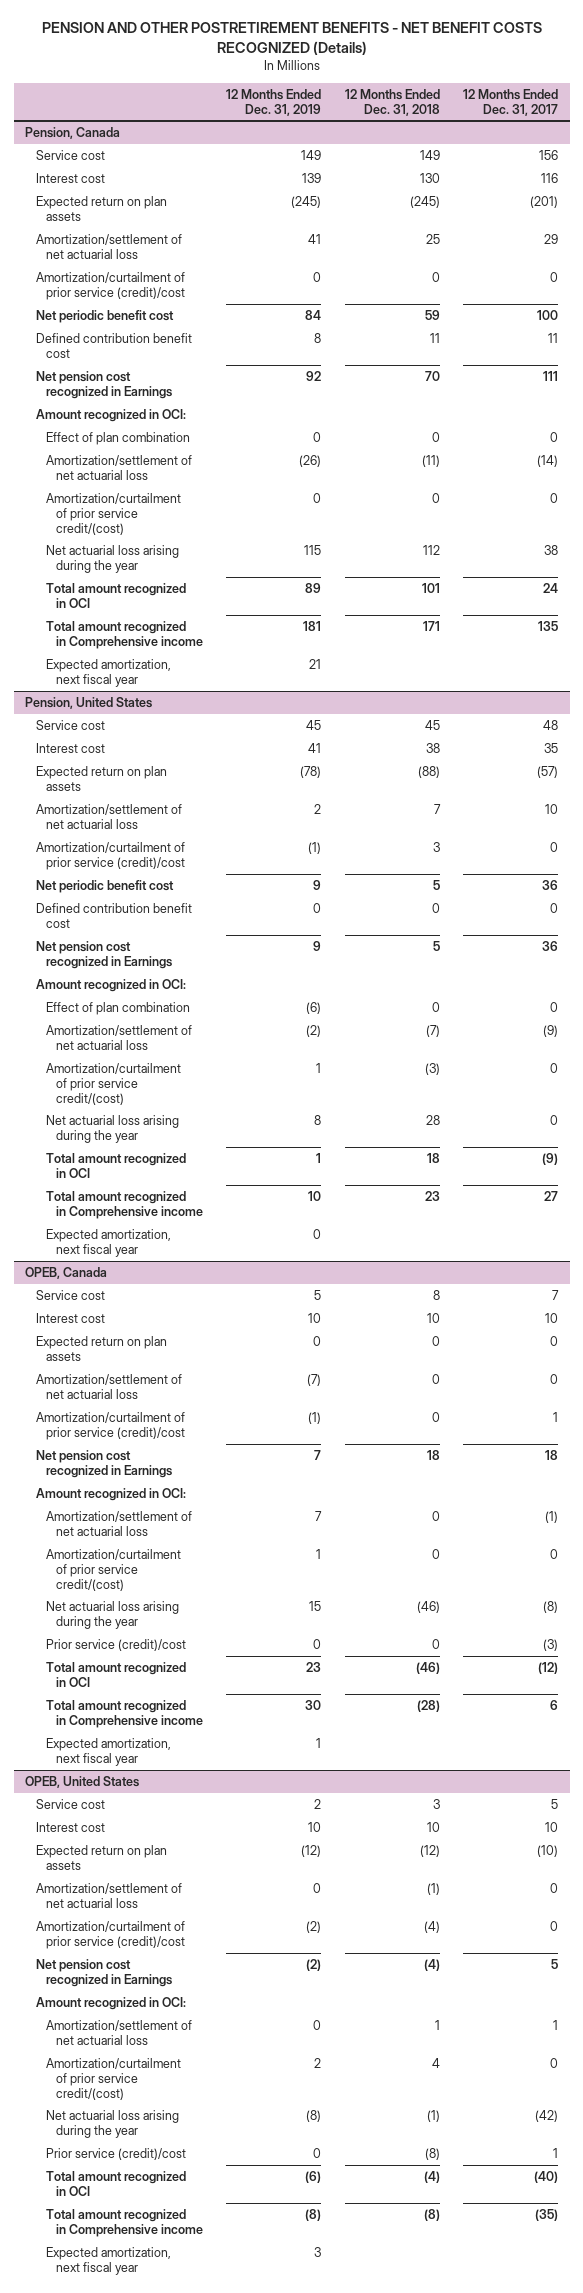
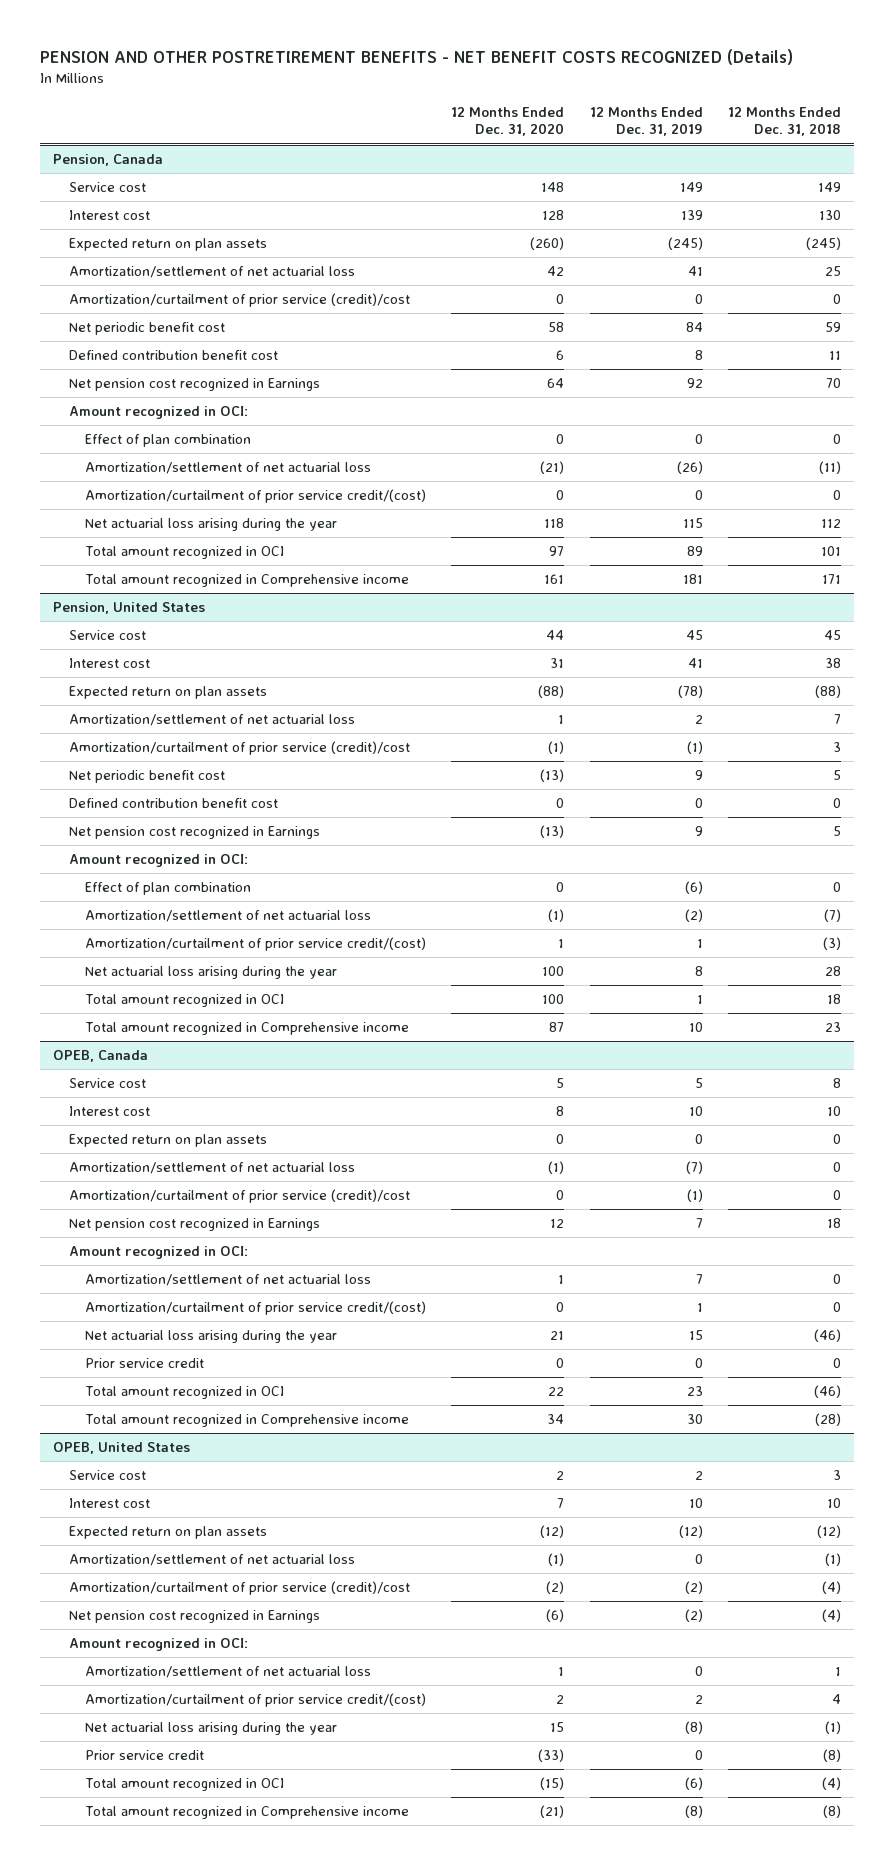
- | 12 Months Ended Dec. 31, 2019 | 12 Months Ended Dec. 31, 2018 | 12 Months Ended Dec. 31, 2017
+ | 12 Months Ended Dec. 31, 2020 | 12 Months Ended Dec. 31, 2019 | 12 Months Ended Dec. 31, 2018
@ Pension, Canada
- Expected amortization, next fiscal year | 21 | |
@ Pension, United States
- Expected amortization, next fiscal year | 0 | |
@ OPEB, Canada
- Prior service (credit)/cost | 0 | 0 | (3)
+ Prior service credit | 0 | 0 | 0
- Expected amortization, next fiscal year | 1 | |
@ OPEB, United States
- Prior service (credit)/cost | 0 | (8) | 1
+ Prior service credit | (33) | 0 | (8)
- Expected amortization, next fiscal year | 3 | |

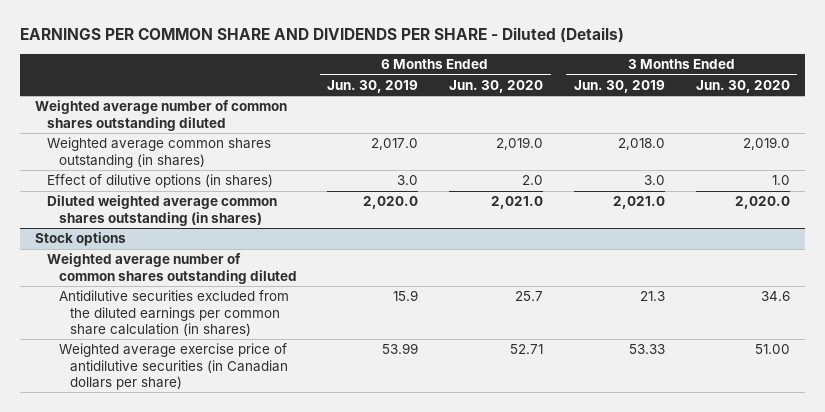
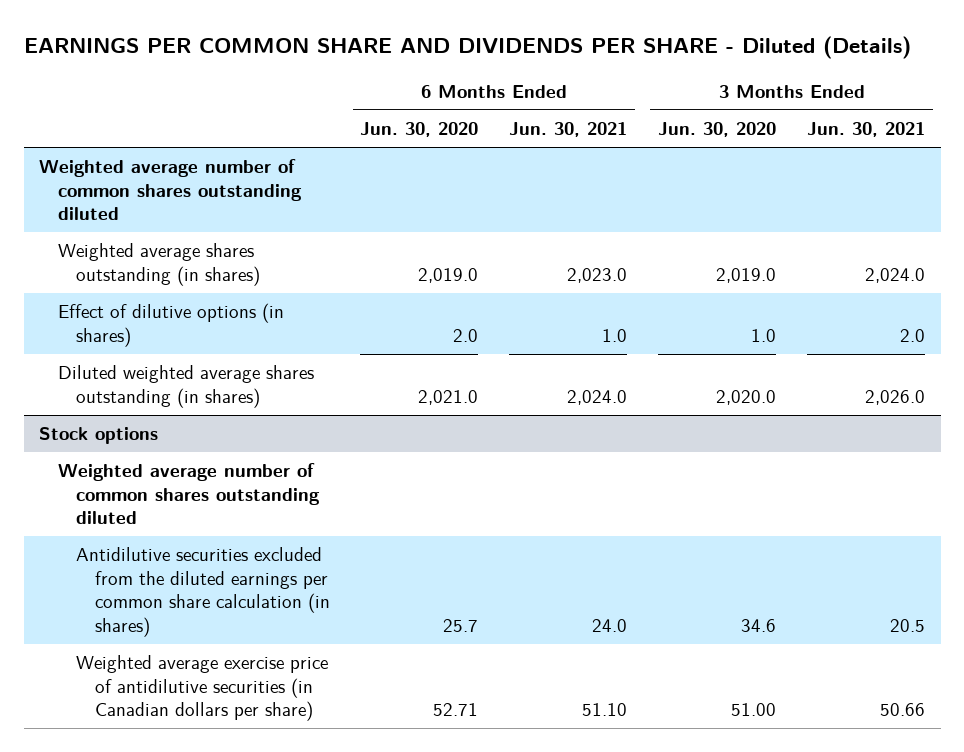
- | 6 Months Ended Jun. 30, 2019 | 6 Months Ended Jun. 30, 2020 | 3 Months Ended Jun. 30, 2019 | 3 Months Ended Jun. 30, 2020
+ | 6 Months Ended Jun. 30, 2020 | 6 Months Ended Jun. 30, 2021 | 3 Months Ended Jun. 30, 2020 | 3 Months Ended Jun. 30, 2021
- Weighted average common shares outstanding (in shares) | 2,017.0 | 2,019.0 | 2,018.0 | 2,019.0
+ Weighted average shares outstanding (in shares) | 2,019.0 | 2,023.0 | 2,019.0 | 2,024.0
- Diluted weighted average common shares outstanding (in shares) | 2,020.0 | 2,021.0 | 2,021.0 | 2,020.0
+ Diluted weighted average shares outstanding (in shares) | 2,021.0 | 2,024.0 | 2,020.0 | 2,026.0

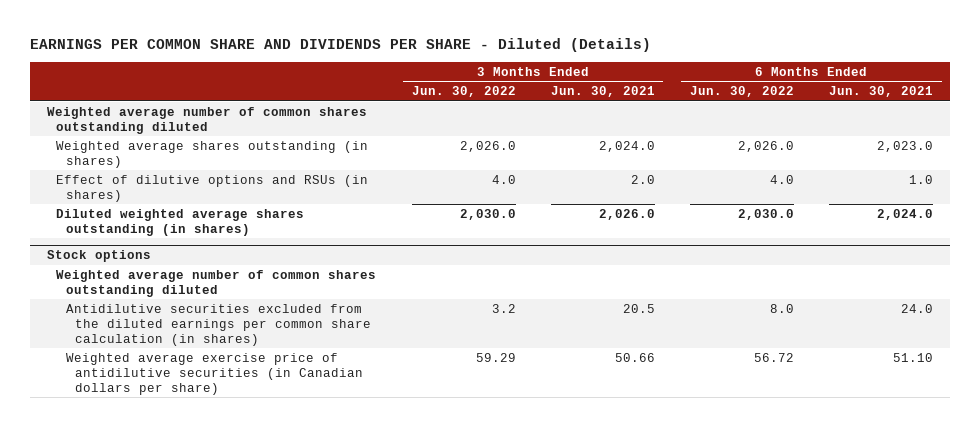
- | 6 Months Ended Jun. 30, 2020 | 6 Months Ended Jun. 30, 2021 | 3 Months Ended Jun. 30, 2020 | 3 Months Ended Jun. 30, 2021
+ | 3 Months Ended Jun. 30, 2022 | 3 Months Ended Jun. 30, 2021 | 6 Months Ended Jun. 30, 2022 | 6 Months Ended Jun. 30, 2021
- Effect of dilutive options (in shares) | 2.0 | 1.0 | 1.0 | 2.0
+ Effect of dilutive options and RSUs (in shares) | 4.0 | 2.0 | 4.0 | 1.0

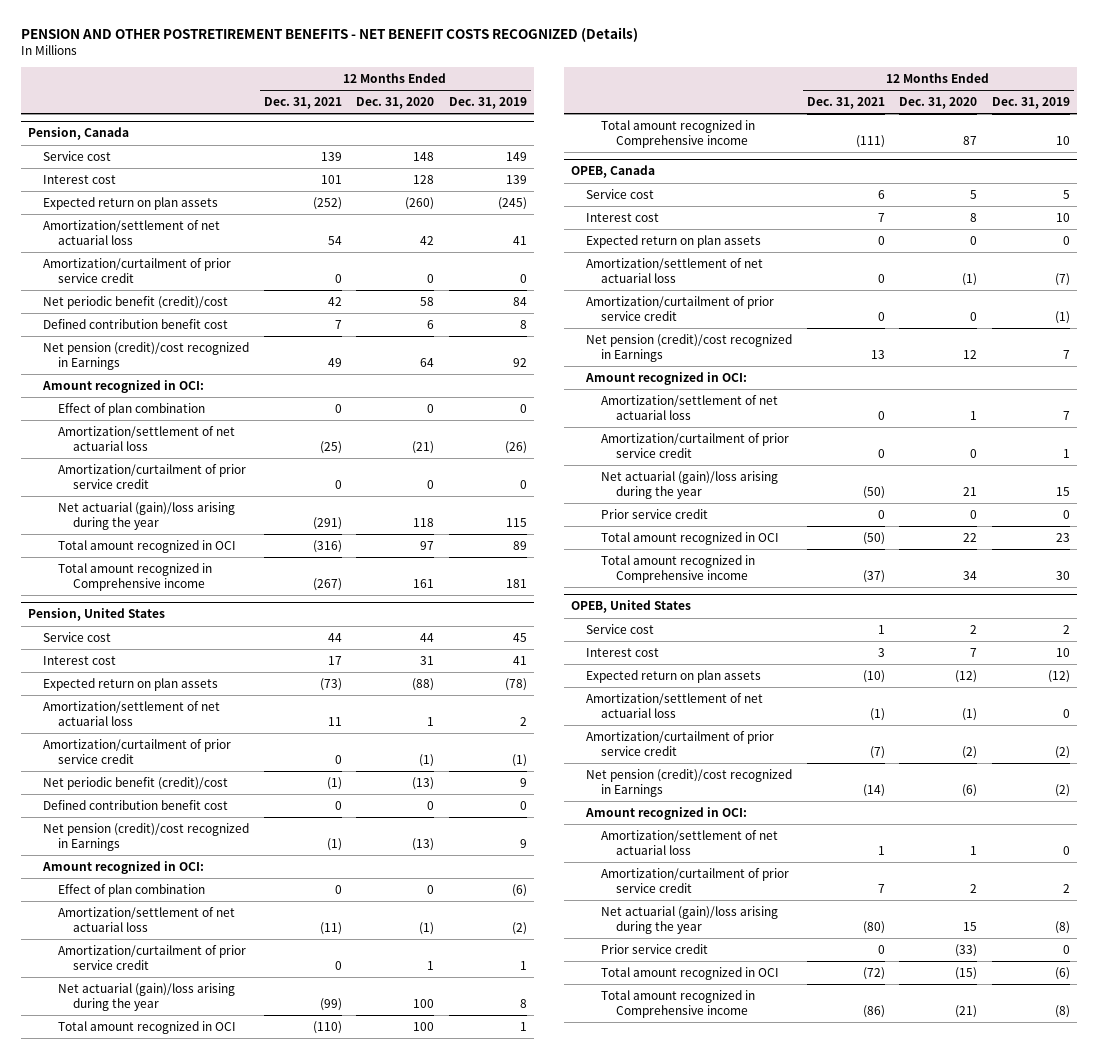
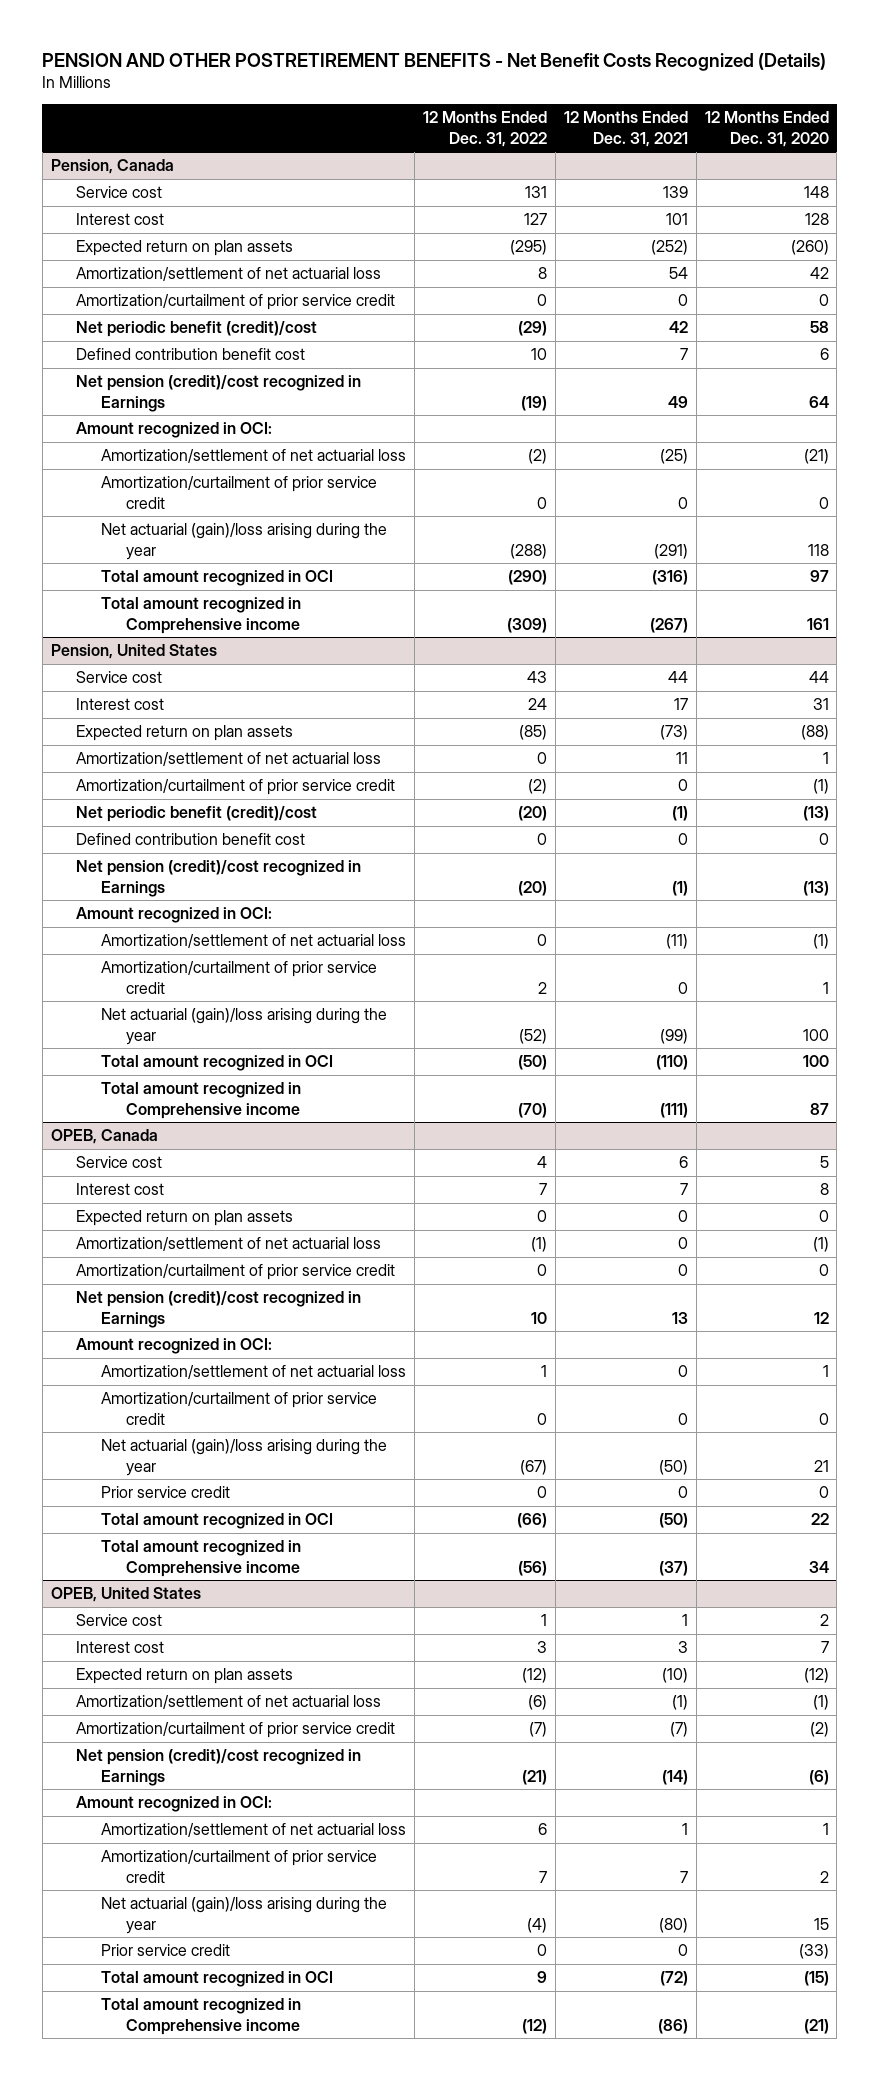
- PENSION AND OTHER POSTRETIREMENT BENEFITS - NET BENEFIT COSTS RECOGNIZED (Details)
+ PENSION AND OTHER POSTRETIREMENT BENEFITS - Net Benefit Costs Recognized (Details)
- | 12 Months Ended Dec. 31, 2021 | 12 Months Ended Dec. 31, 2020 | 12 Months Ended Dec. 31, 2019
+ | 12 Months Ended Dec. 31, 2022 | 12 Months Ended Dec. 31, 2021 | 12 Months Ended Dec. 31, 2020
@ Pension, Canada
- Effect of plan combination | 0 | 0 | 0
@ Pension, United States
- Effect of plan combination | 0 | 0 | (6)

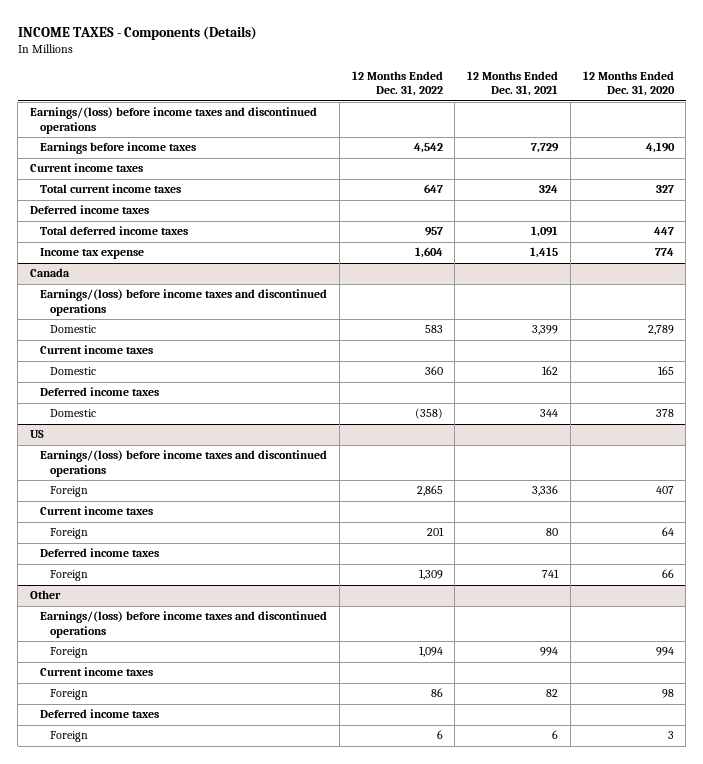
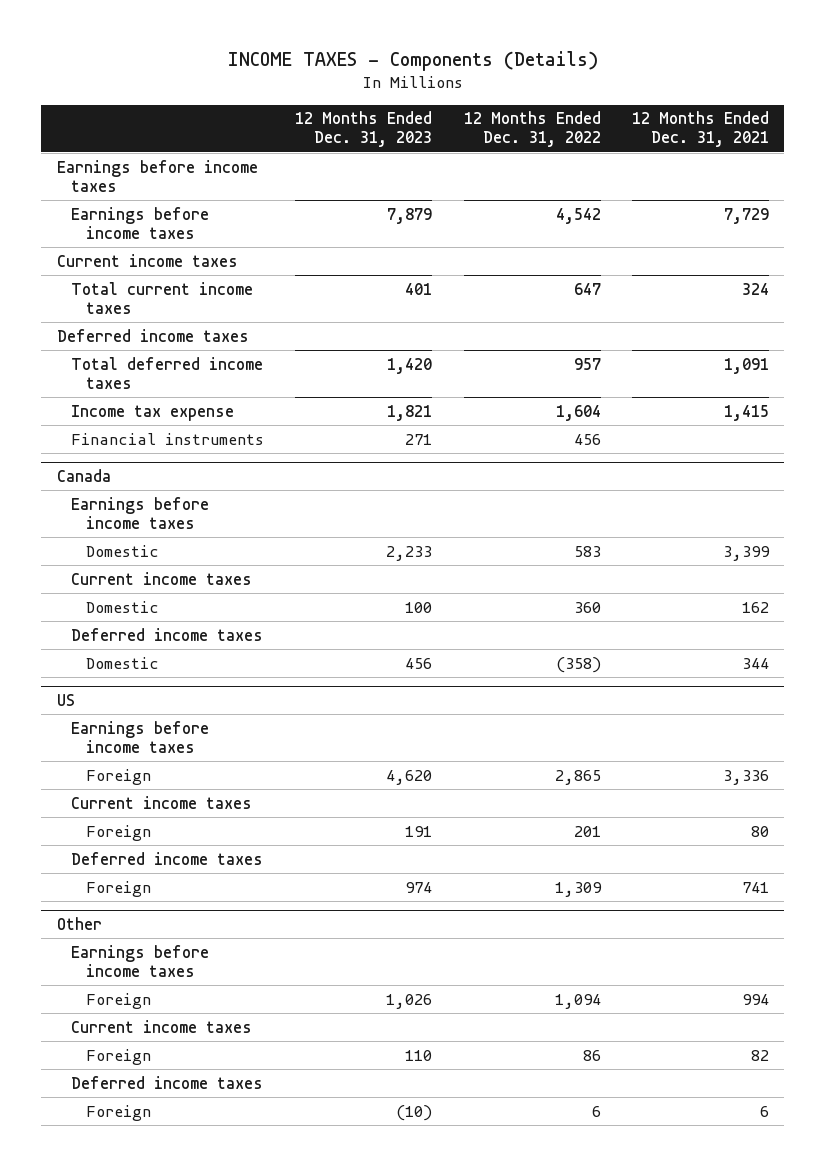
- | 12 Months Ended Dec. 31, 2022 | 12 Months Ended Dec. 31, 2021 | 12 Months Ended Dec. 31, 2020
+ | 12 Months Ended Dec. 31, 2023 | 12 Months Ended Dec. 31, 2022 | 12 Months Ended Dec. 31, 2021
- Earnings/(loss) before income taxes and discontinued operations
+ Earnings before income taxes
+ Financial instruments | 271 | 456 |
@ Canada
- Earnings/(loss) before income taxes and discontinued operations
+ Earnings before income taxes
@ US
- Earnings/(loss) before income taxes and discontinued operations
+ Earnings before income taxes
@ Other
- Earnings/(loss) before income taxes and discontinued operations
+ Earnings before income taxes

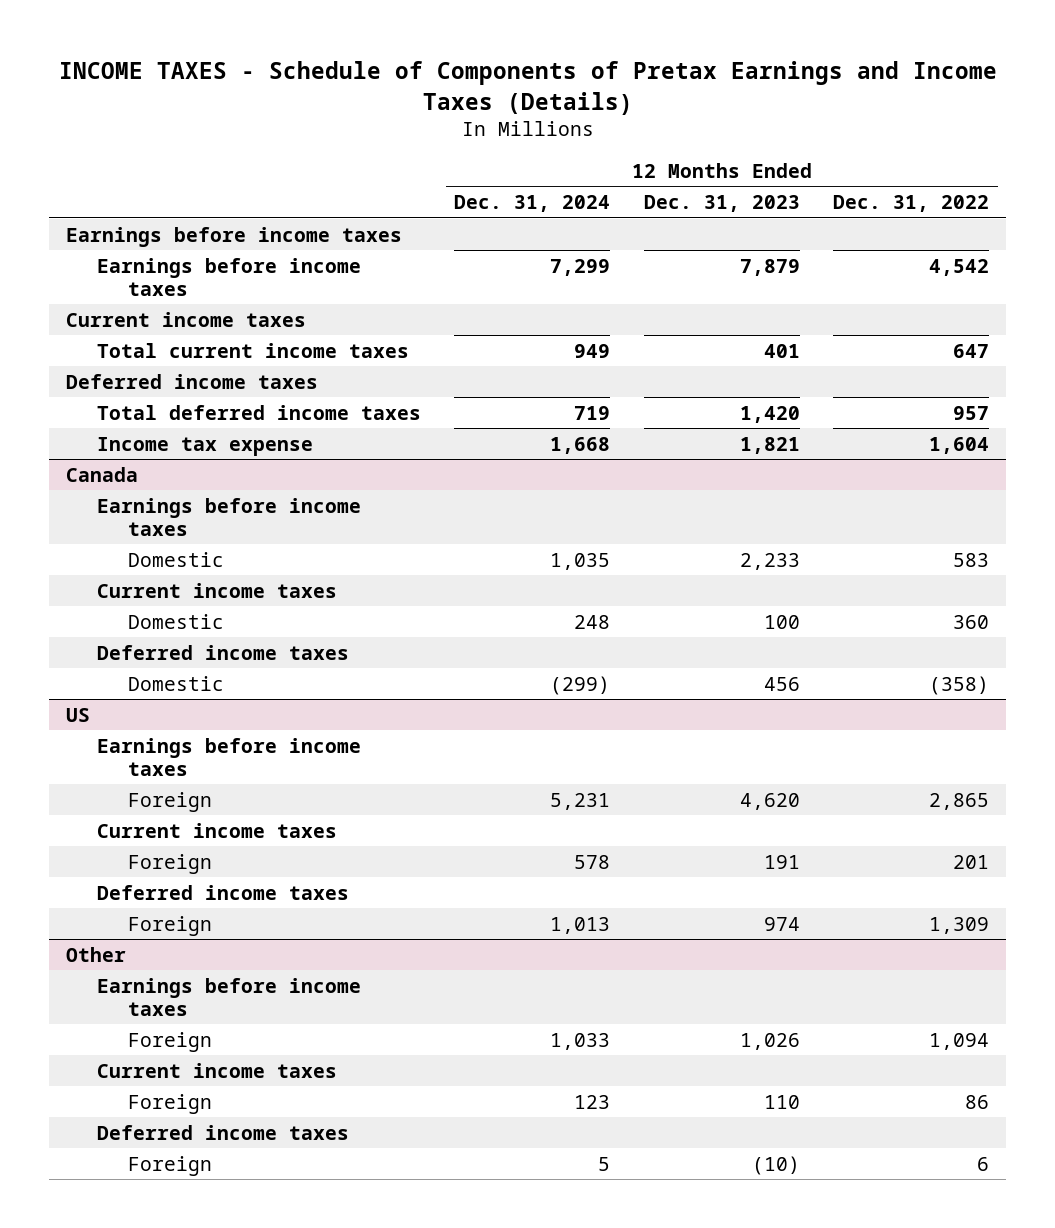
- INCOME TAXES - Components (Details)
+ INCOME TAXES - Schedule of Components of Pretax Earnings and Income Taxes (Details)
- | 12 Months Ended Dec. 31, 2023 | 12 Months Ended Dec. 31, 2022 | 12 Months Ended Dec. 31, 2021
+ | 12 Months Ended Dec. 31, 2024 | 12 Months Ended Dec. 31, 2023 | 12 Months Ended Dec. 31, 2022
- Financial instruments | 271 | 456 |

